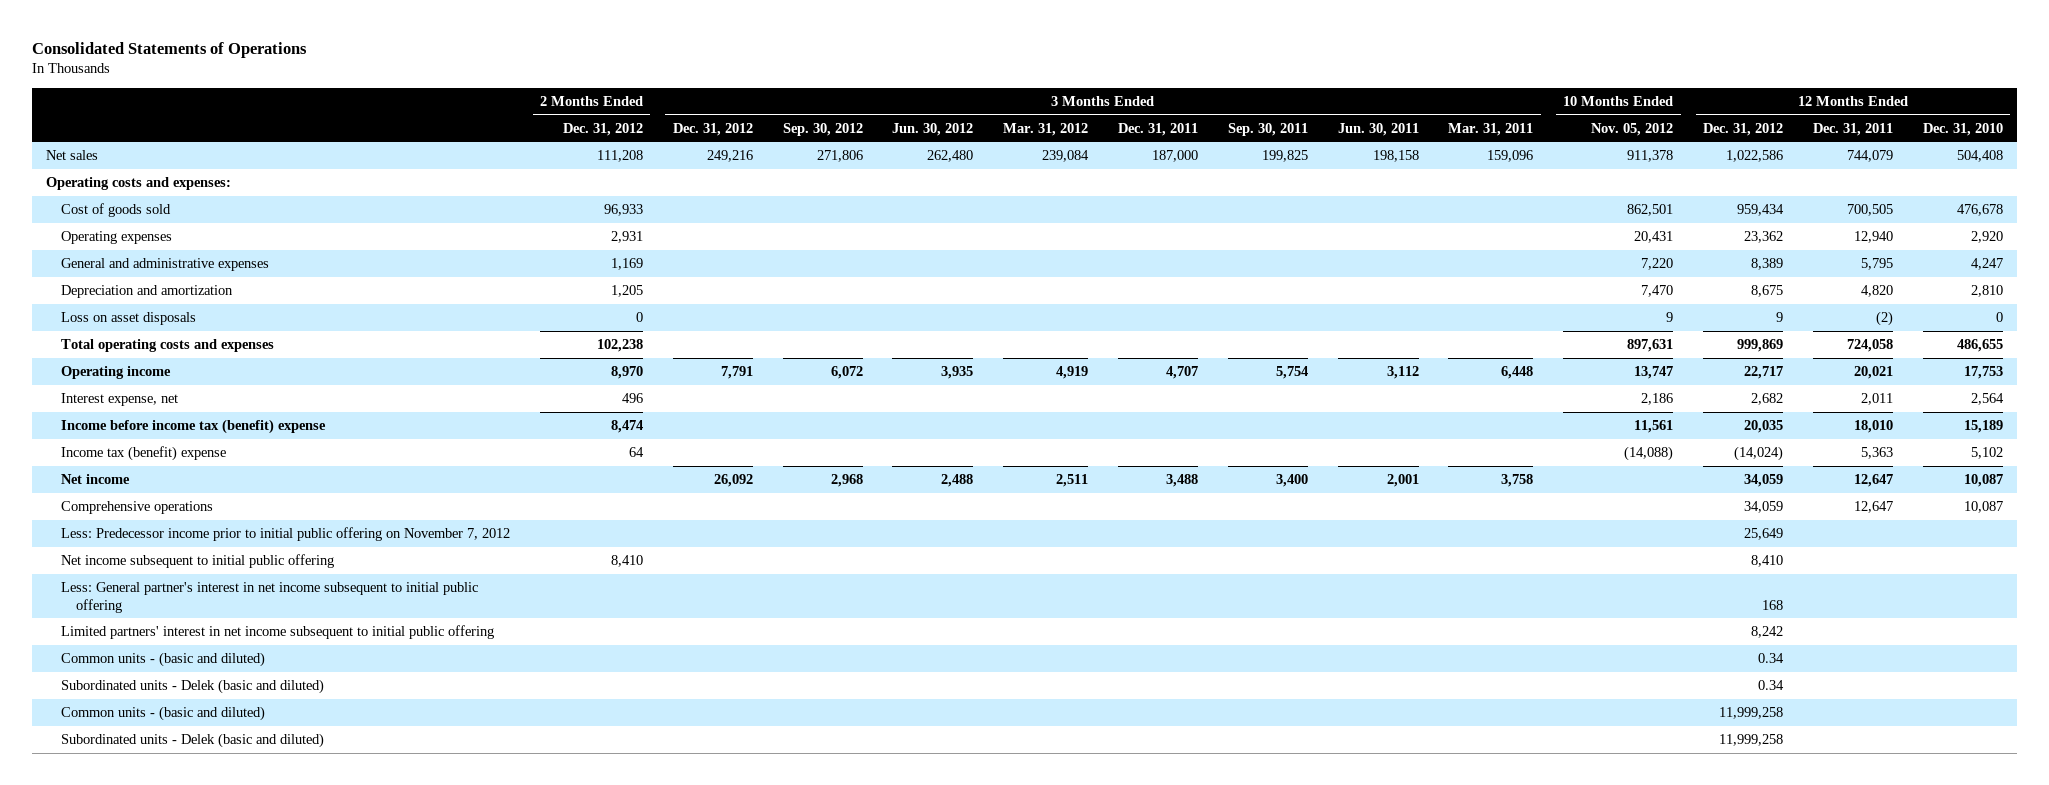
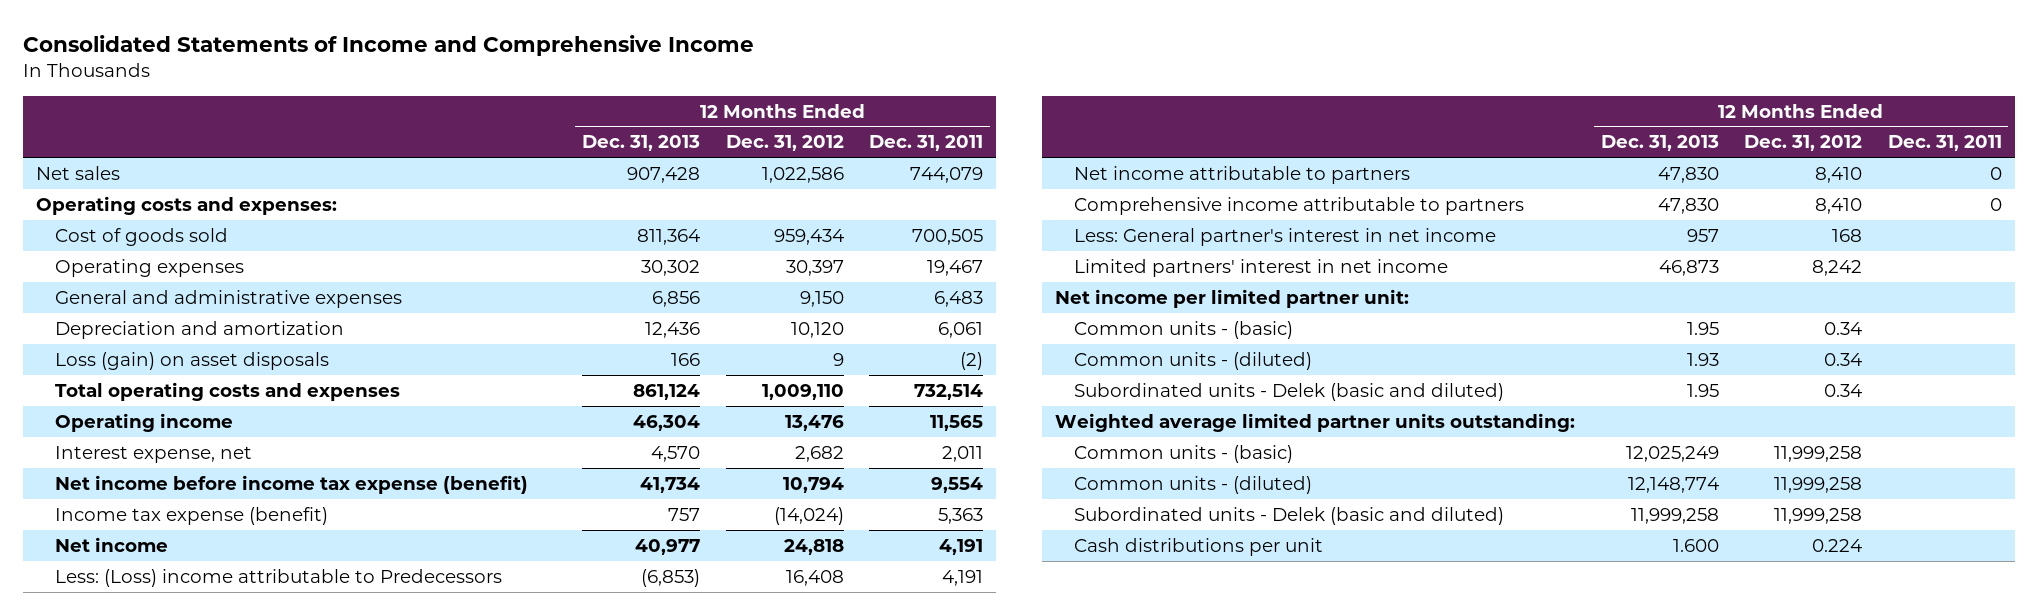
- Consolidated Statements of Operations
+ Consolidated Statements of Income and Comprehensive Income
- | 2 Months Ended Dec. 31, 2012 | 3 Months Ended Dec. 31, 2012 | 3 Months Ended Sep. 30, 2012 | 3 Months Ended Jun. 30, 2012 | 3 Months Ended Mar. 31, 2012 | 3 Months Ended Dec. 31, 2011 | 3 Months Ended Sep. 30, 2011 | 3 Months Ended Jun. 30, 2011 | 3 Months Ended Mar. 31, 2011 | 10 Months Ended Nov. 05, 2012 | 12 Months Ended Dec. 31, 2012 | 12 Months Ended Dec. 31, 2011 | 12 Months Ended Dec. 31, 2010
+ | 12 Months Ended Dec. 31, 2013 | 12 Months Ended Dec. 31, 2012 | 12 Months Ended Dec. 31, 2011
- Operating expenses | 2,931 | | | | | | | | | 20,431 | 23,362 | 12,940 | 2,920
- General and administrative expenses | 1,169 | | | | | | | | | 7,220 | 8,389 | 5,795 | 4,247
- Depreciation and amortization | 1,205 | | | | | | | | | 7,470 | 8,675 | 4,820 | 2,810
- Loss on asset disposals | 0 | | | | | | | | | 9 | 9 | (2) | 0
- Total operating costs and expenses | 102,238 | | | | | | | | | 897,631 | 999,869 | 724,058 | 486,655
- Operating income | 8,970 | 7,791 | 6,072 | 3,935 | 4,919 | 4,707 | 5,754 | 3,112 | 6,448 | 13,747 | 22,717 | 20,021 | 17,753
+ Operating expenses | 30,302 | 30,397 | 19,467
+ General and administrative expenses | 6,856 | 9,150 | 6,483
+ Depreciation and amortization | 12,436 | 10,120 | 6,061
+ Loss (gain) on asset disposals | 166 | 9 | (2)
+ Total operating costs and expenses | 861,124 | 1,009,110 | 732,514
+ Operating income | 46,304 | 13,476 | 11,565
- Income before income tax (benefit) expense | 8,474 | | | | | | | | | 11,561 | 20,035 | 18,010 | 15,189
- Income tax (benefit) expense | 64 | | | | | | | | | (14,088) | (14,024) | 5,363 | 5,102
- Net income | | 26,092 | 2,968 | 2,488 | 2,511 | 3,488 | 3,400 | 2,001 | 3,758 | | 34,059 | 12,647 | 10,087
- Comprehensive operations | | | | | | | | | | | 34,059 | 12,647 | 10,087
- Less: Predecessor income prior to initial public offering on November 7, 2012 | | | | | | | | | | | 25,649 | |
- Net income subsequent to initial public offering | 8,410 | | | | | | | | | | 8,410 | |
- Less: General partner's interest in net income subsequent to initial public offering | | | | | | | | | | | 168 | |
- Limited partners' interest in net income subsequent to initial public offering | | | | | | | | | | | 8,242 | |
- Common units - (basic and diluted) | | | | | | | | | | | 0.34 | |
+ Net income before income tax expense (benefit) | 41,734 | 10,794 | 9,554
+ Income tax expense (benefit) | 757 | (14,024) | 5,363
+ Net income | 40,977 | 24,818 | 4,191
+ Less: (Loss) income attributable to Predecessors | (6,853) | 16,408 | 4,191
+ Net income attributable to partners | 47,830 | 8,410 | 0
+ Comprehensive income attributable to partners | 47,830 | 8,410 | 0
+ Less: General partner's interest in net income | 957 | 168 |
+ Limited partners' interest in net income | 46,873 | 8,242 |
+ Net income per limited partner unit:
+ Common units - (basic) | 1.95 | 0.34 |
+ Common units - (diluted) | 1.93 | 0.34 |
- Common units - (basic and diluted) | | | | | | | | | | | 11,999,258 | |
+ Weighted average limited partner units outstanding:
+ Common units - (basic) | 12,025,249 | 11,999,258 |
+ Common units - (diluted) | 12,148,774 | 11,999,258 |
+ Cash distributions per unit | 1.600 | 0.224 |

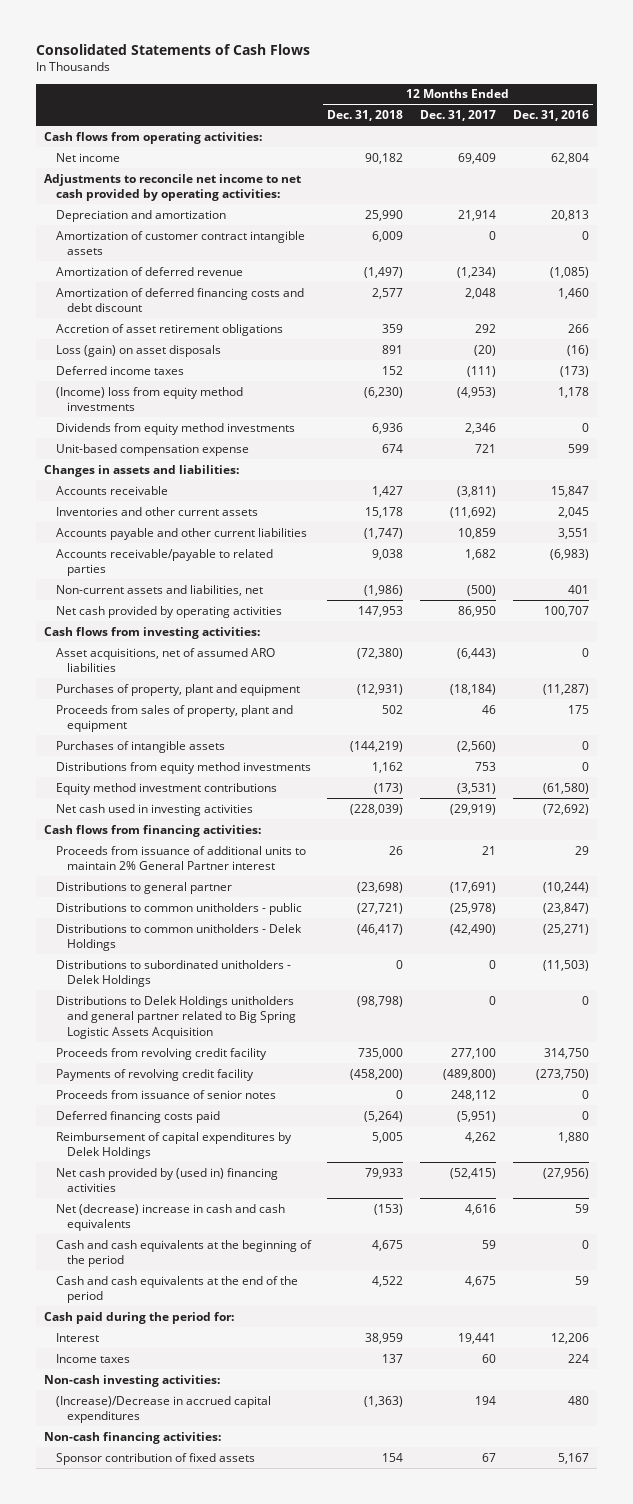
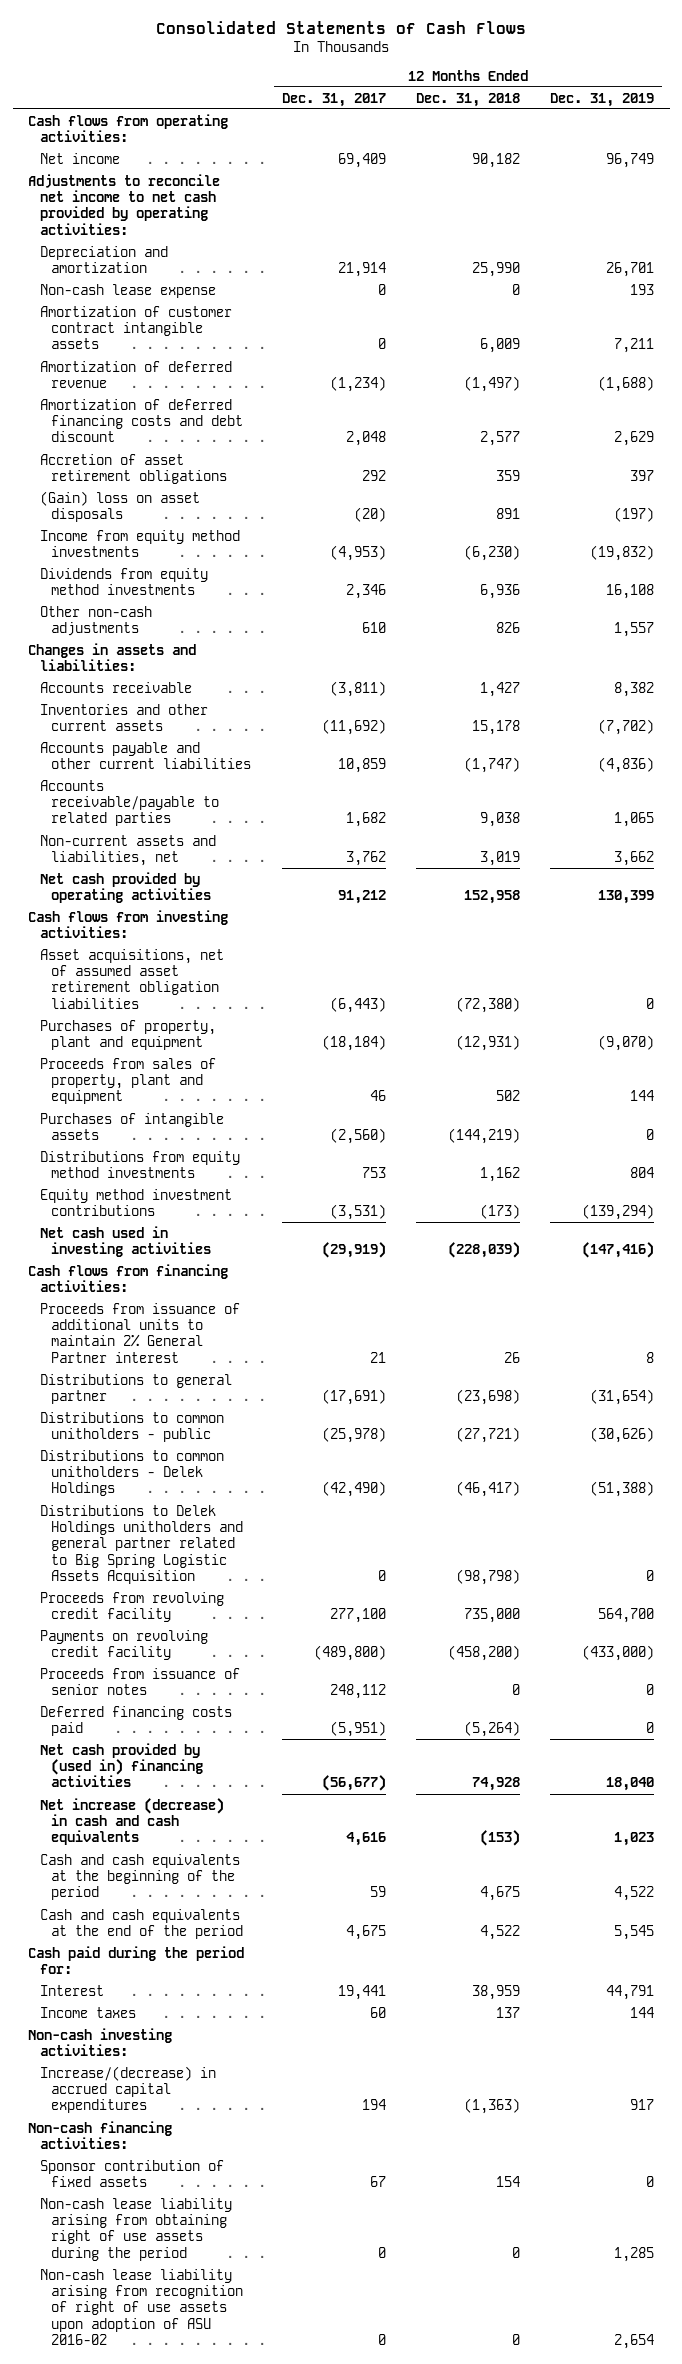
- | 12 Months Ended Dec. 31, 2018 | 12 Months Ended Dec. 31, 2017 | 12 Months Ended Dec. 31, 2016
+ | 12 Months Ended Dec. 31, 2017 | 12 Months Ended Dec. 31, 2018 | 12 Months Ended Dec. 31, 2019
+ Non-cash lease expense | 0 | 0 | 193
- Loss (gain) on asset disposals | 891 | (20) | (16)
- Deferred income taxes | 152 | (111) | (173)
- (Income) loss from equity method investments | (6,230) | (4,953) | 1,178
+ (Gain) loss on asset disposals | (20) | 891 | (197)
+ Income from equity method investments | (4,953) | (6,230) | (19,832)
- Unit-based compensation expense | 674 | 721 | 599
+ Other non-cash adjustments | 610 | 826 | 1,557
- Non-current assets and liabilities, net | (1,986) | (500) | 401
- Net cash provided by operating activities | 147,953 | 86,950 | 100,707
+ Non-current assets and liabilities, net | 3,762 | 3,019 | 3,662
+ Net cash provided by operating activities | 91,212 | 152,958 | 130,399
- Asset acquisitions, net of assumed ARO liabilities | (72,380) | (6,443) | 0
+ Asset acquisitions, net of assumed asset retirement obligation liabilities | (6,443) | (72,380) | 0
- Distributions to subordinated unitholders - Delek Holdings | 0 | 0 | (11,503)
- Payments of revolving credit facility | (458,200) | (489,800) | (273,750)
+ Payments on revolving credit facility | (489,800) | (458,200) | (433,000)
- Reimbursement of capital expenditures by Delek Holdings | 5,005 | 4,262 | 1,880
- Net cash provided by (used in) financing activities | 79,933 | (52,415) | (27,956)
- Net (decrease) increase in cash and cash equivalents | (153) | 4,616 | 59
+ Net cash provided by (used in) financing activities | (56,677) | 74,928 | 18,040
+ Net increase (decrease) in cash and cash equivalents | 4,616 | (153) | 1,023
- (Increase)/Decrease in accrued capital expenditures | (1,363) | 194 | 480
+ Increase/(decrease) in accrued capital expenditures | 194 | (1,363) | 917
+ Non-cash lease liability arising from obtaining right of use assets during the period | 0 | 0 | 1,285
+ Non-cash lease liability arising from recognition of right of use assets upon adoption of ASU 2016-02 | 0 | 0 | 2,654

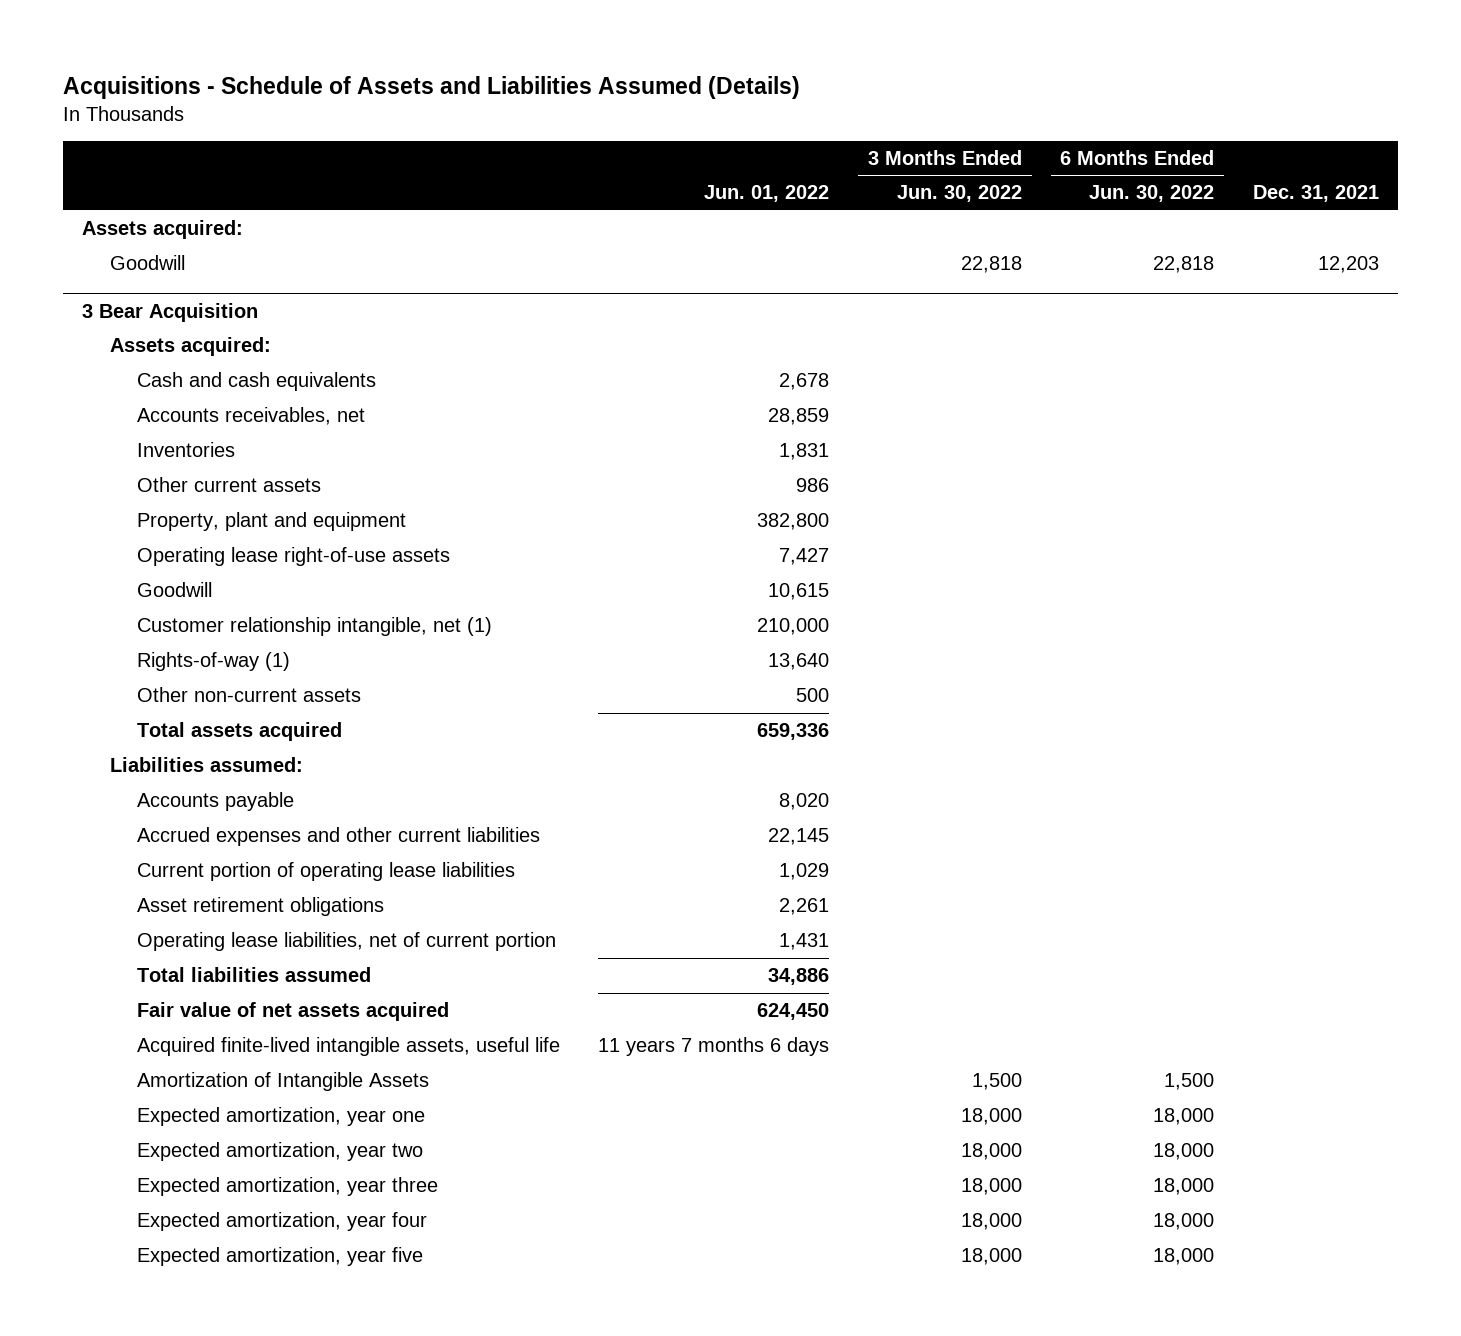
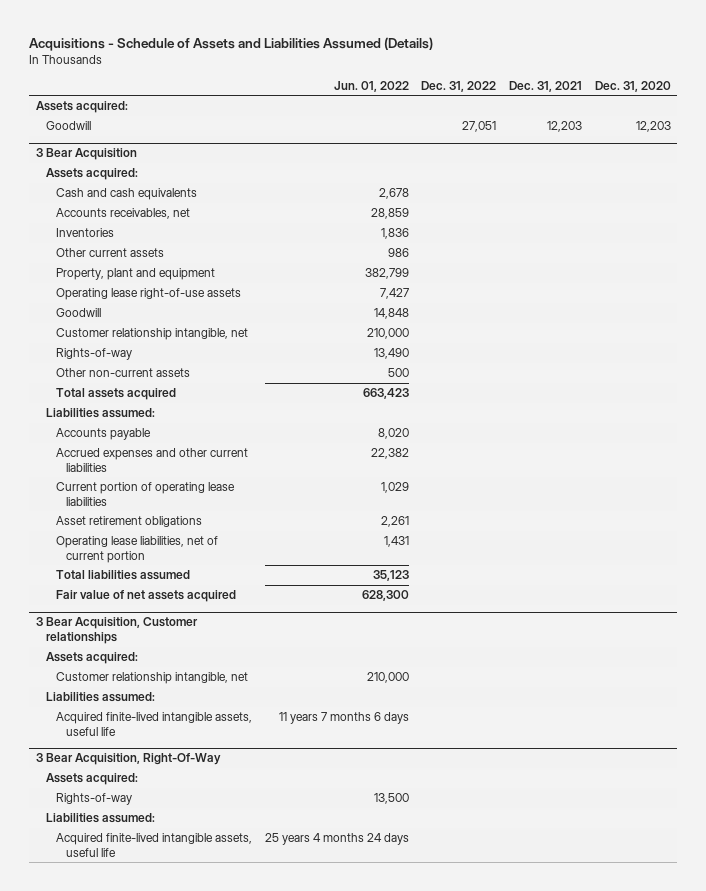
- | Jun. 01, 2022 | 3 Months Ended Jun. 30, 2022 | 6 Months Ended Jun. 30, 2022 | Dec. 31, 2021
+ | Jun. 01, 2022 | Dec. 31, 2022 | Dec. 31, 2021 | Dec. 31, 2020
@ 3 Bear Acquisition
- Inventories | 1,831 | | |
+ Inventories | 1,836 | | |
- Property, plant and equipment | 382,800 | | |
+ Property, plant and equipment | 382,799 | | |
- Goodwill | 10,615 | | |
- Customer relationship intangible, net (1) | 210,000 | | |
- Rights-of-way (1) | 13,640 | | |
+ Goodwill | 14,848 | | |
+ Customer relationship intangible, net | 210,000 | | |
+ Rights-of-way | 13,490 | | |
- Total assets acquired | 659,336 | | |
+ Total assets acquired | 663,423 | | |
- Accrued expenses and other current liabilities | 22,145 | | |
+ Accrued expenses and other current liabilities | 22,382 | | |
- Total liabilities assumed | 34,886 | | |
- Fair value of net assets acquired | 624,450 | | |
+ Total liabilities assumed | 35,123 | | |
+ Fair value of net assets acquired | 628,300 | | |
+ 3 Bear Acquisition, Customer relationships
+ Assets acquired:
+ Customer relationship intangible, net | 210,000 | | |
+ Liabilities assumed:
@ 3 Bear Acquisition
- Amortization of Intangible Assets | | 1,500 | 1,500 |
- Expected amortization, year one | | 18,000 | 18,000 |
- Expected amortization, year two | | 18,000 | 18,000 |
- Expected amortization, year three | | 18,000 | 18,000 |
- Expected amortization, year four | | 18,000 | 18,000 |
- Expected amortization, year five | | 18,000 | 18,000 |
+ 3 Bear Acquisition, Right-Of-Way
+ Assets acquired:
+ Rights-of-way | 13,500 | | |
+ Liabilities assumed:
+ Acquired finite-lived intangible assets, useful life | 25 years 4 months 24 days | | |

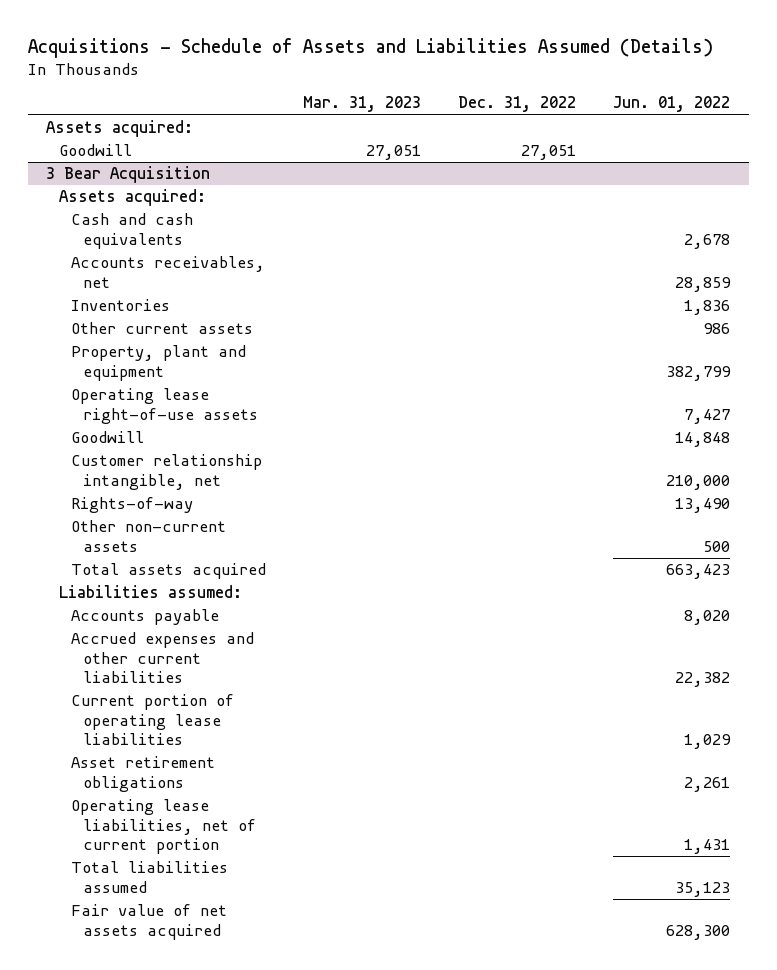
- | Jun. 01, 2022 | Dec. 31, 2022 | Dec. 31, 2021 | Dec. 31, 2020
+ | Mar. 31, 2023 | Dec. 31, 2022 | Jun. 01, 2022
- 3 Bear Acquisition, Customer relationships
- Assets acquired:
- Customer relationship intangible, net | 210,000 | | |
- Liabilities assumed:
- Acquired finite-lived intangible assets, useful life | 11 years 7 months 6 days | | |
- 3 Bear Acquisition, Right-Of-Way
- Assets acquired:
- Rights-of-way | 13,500 | | |
- Liabilities assumed:
- Acquired finite-lived intangible assets, useful life | 25 years 4 months 24 days | | |

